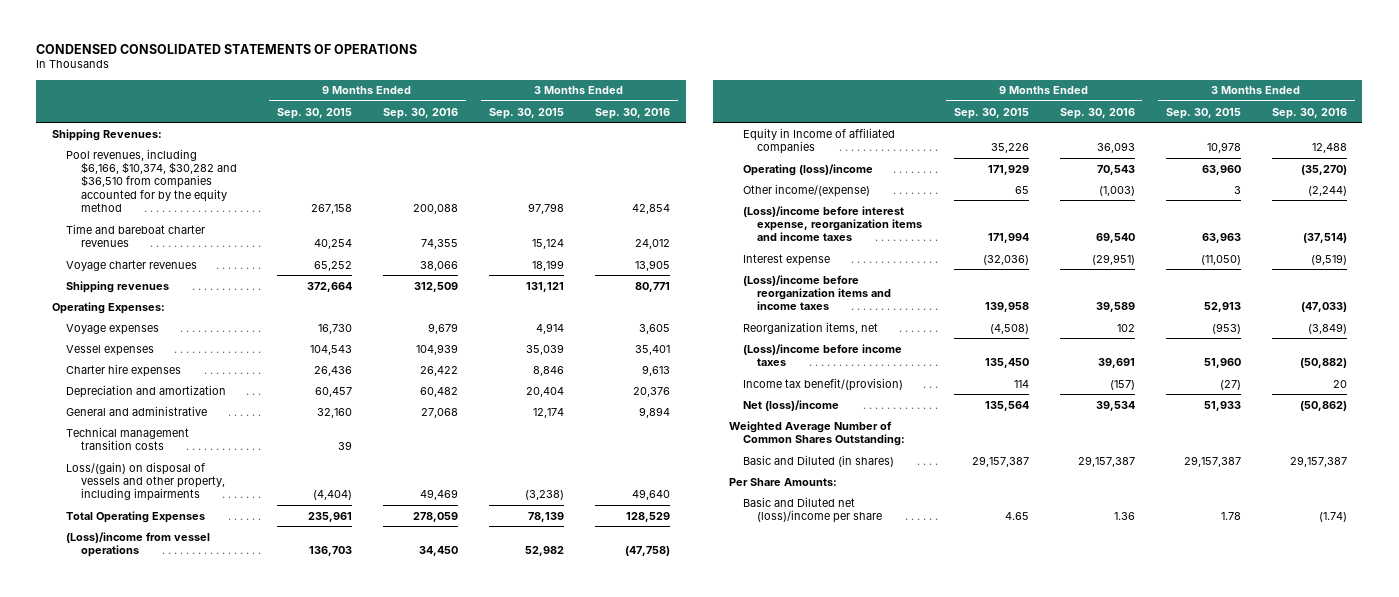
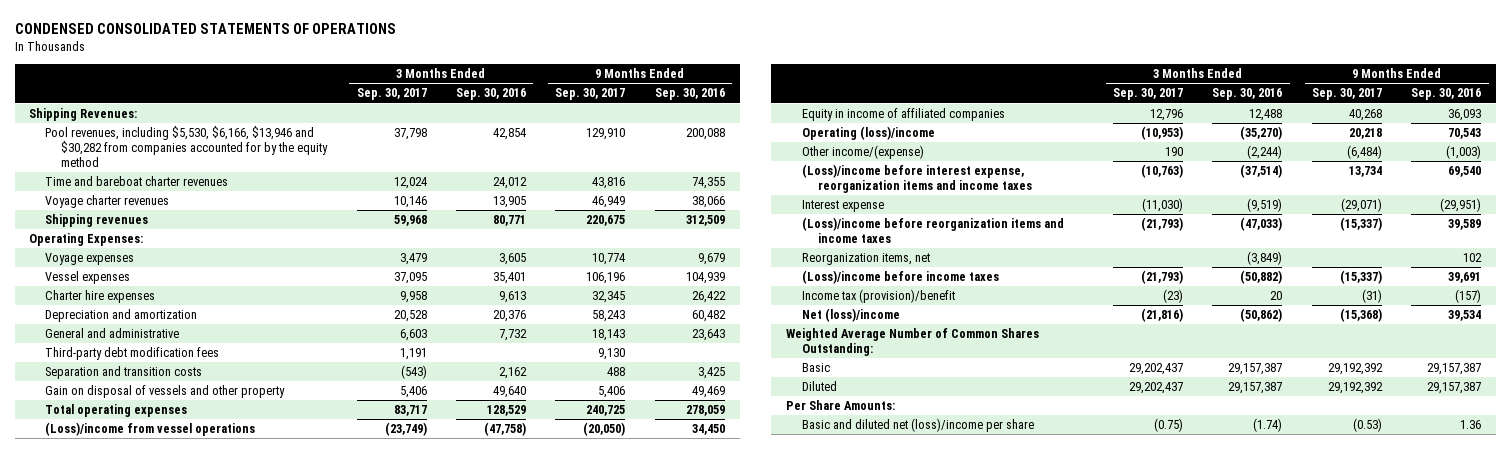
- | 9 Months Ended Sep. 30, 2015 | 9 Months Ended Sep. 30, 2016 | 3 Months Ended Sep. 30, 2015 | 3 Months Ended Sep. 30, 2016
+ | 3 Months Ended Sep. 30, 2017 | 3 Months Ended Sep. 30, 2016 | 9 Months Ended Sep. 30, 2017 | 9 Months Ended Sep. 30, 2016
- Pool revenues, including $6,166, $10,374, $30,282 and $36,510 from companies accounted for by the equity method | 267,158 | 200,088 | 97,798 | 42,854
+ Pool revenues, including $5,530, $6,166, $13,946 and $30,282 from companies accounted for by the equity method | 37,798 | 42,854 | 129,910 | 200,088
- General and administrative | 32,160 | 27,068 | 12,174 | 9,894
- Technical management transition costs | 39 | | |
- Loss/(gain) on disposal of vessels and other property, including impairments | (4,404) | 49,469 | (3,238) | 49,640
- Total Operating Expenses | 235,961 | 278,059 | 78,139 | 128,529
+ General and administrative | 6,603 | 7,732 | 18,143 | 23,643
+ Third-party debt modification fees | 1,191 | | 9,130 |
+ Separation and transition costs | (543) | 2,162 | 488 | 3,425
+ Gain on disposal of vessels and other property | 5,406 | 49,640 | 5,406 | 49,469
+ Total operating expenses | 83,717 | 128,529 | 240,725 | 278,059
- Equity in Income of affiliated companies | 35,226 | 36,093 | 10,978 | 12,488
+ Equity in income of affiliated companies | 12,796 | 12,488 | 40,268 | 36,093
- Income tax benefit/(provision) | 114 | (157) | (27) | 20
+ Income tax (provision)/benefit | (23) | 20 | (31) | (157)
- Basic and Diluted (in shares) | 29,157,387 | 29,157,387 | 29,157,387 | 29,157,387
+ Basic | 29,202,437 | 29,157,387 | 29,192,392 | 29,157,387
+ Diluted | 29,202,437 | 29,157,387 | 29,192,392 | 29,157,387
- Basic and Diluted net (loss)/income per share | 4.65 | 1.36 | 1.78 | (1.74)
+ Basic and diluted net (loss)/income per share | (0.75) | (1.74) | (0.53) | 1.36

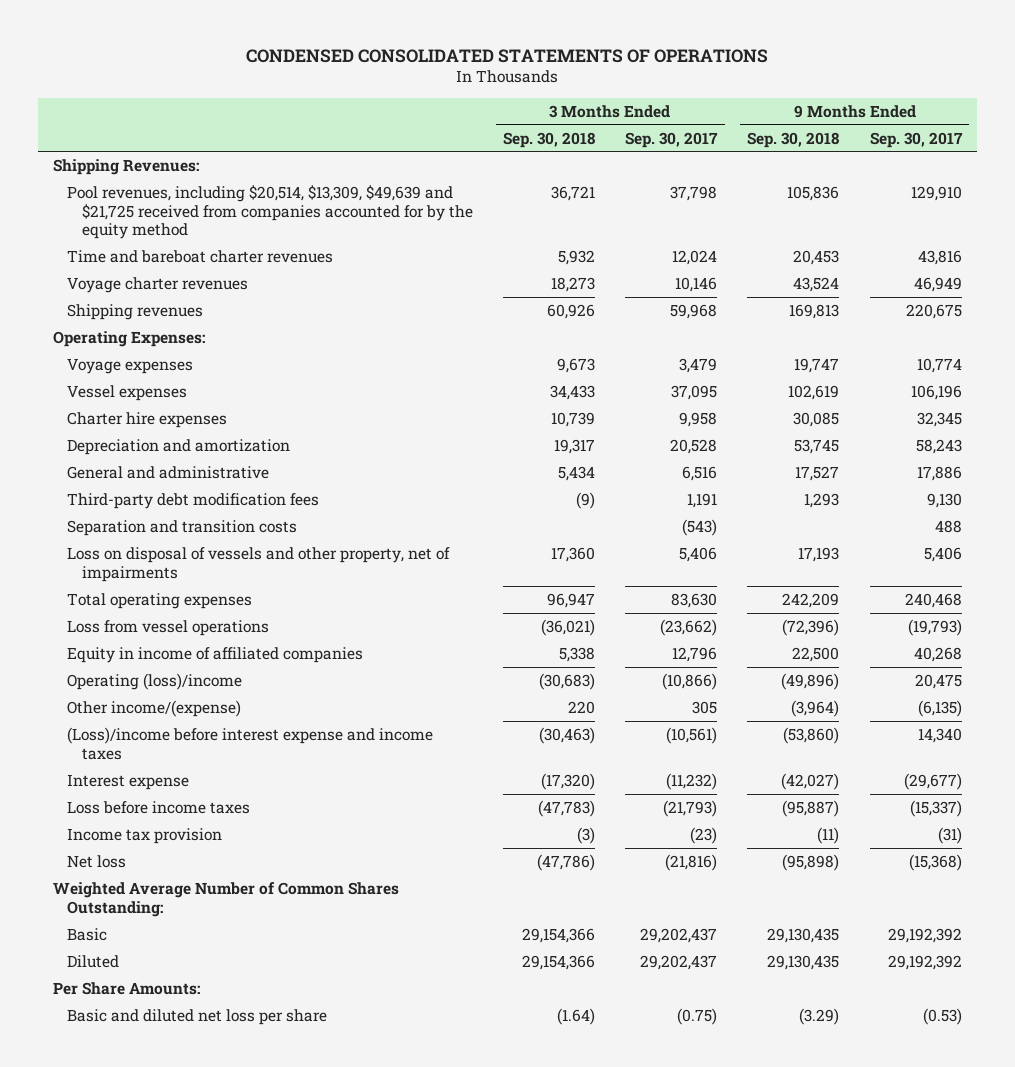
- | 3 Months Ended Sep. 30, 2017 | 3 Months Ended Sep. 30, 2016 | 9 Months Ended Sep. 30, 2017 | 9 Months Ended Sep. 30, 2016
+ | 3 Months Ended Sep. 30, 2018 | 3 Months Ended Sep. 30, 2017 | 9 Months Ended Sep. 30, 2018 | 9 Months Ended Sep. 30, 2017
- Pool revenues, including $5,530, $6,166, $13,946 and $30,282 from companies accounted for by the equity method | 37,798 | 42,854 | 129,910 | 200,088
+ Pool revenues, including $20,514, $13,309, $49,639 and $21,725 received from companies accounted for by the equity method | 36,721 | 37,798 | 105,836 | 129,910
- General and administrative | 6,603 | 7,732 | 18,143 | 23,643
+ General and administrative | 5,434 | 6,516 | 17,527 | 17,886
- Gain on disposal of vessels and other property | 5,406 | 49,640 | 5,406 | 49,469
- Total operating expenses | 83,717 | 128,529 | 240,725 | 278,059
- (Loss)/income from vessel operations | (23,749) | (47,758) | (20,050) | 34,450
+ Loss on disposal of vessels and other property, net of impairments | 17,360 | 5,406 | 17,193 | 5,406
+ Total operating expenses | 96,947 | 83,630 | 242,209 | 240,468
+ Loss from vessel operations | (36,021) | (23,662) | (72,396) | (19,793)
- Operating (loss)/income | (10,953) | (35,270) | 20,218 | 70,543
- Other income/(expense) | 190 | (2,244) | (6,484) | (1,003)
- (Loss)/income before interest expense, reorganization items and income taxes | (10,763) | (37,514) | 13,734 | 69,540
- Interest expense | (11,030) | (9,519) | (29,071) | (29,951)
- (Loss)/income before reorganization items and income taxes | (21,793) | (47,033) | (15,337) | 39,589
- Reorganization items, net | | (3,849) | | 102
- (Loss)/income before income taxes | (21,793) | (50,882) | (15,337) | 39,691
- Income tax (provision)/benefit | (23) | 20 | (31) | (157)
- Net (loss)/income | (21,816) | (50,862) | (15,368) | 39,534
+ Operating (loss)/income | (30,683) | (10,866) | (49,896) | 20,475
+ Other income/(expense) | 220 | 305 | (3,964) | (6,135)
+ (Loss)/income before interest expense and income taxes | (30,463) | (10,561) | (53,860) | 14,340
+ Interest expense | (17,320) | (11,232) | (42,027) | (29,677)
+ Loss before income taxes | (47,783) | (21,793) | (95,887) | (15,337)
+ Income tax provision | (3) | (23) | (11) | (31)
+ Net loss | (47,786) | (21,816) | (95,898) | (15,368)
- Basic and diluted net (loss)/income per share | (0.75) | (1.74) | (0.53) | 1.36
+ Basic and diluted net loss per share | (1.64) | (0.75) | (3.29) | (0.53)

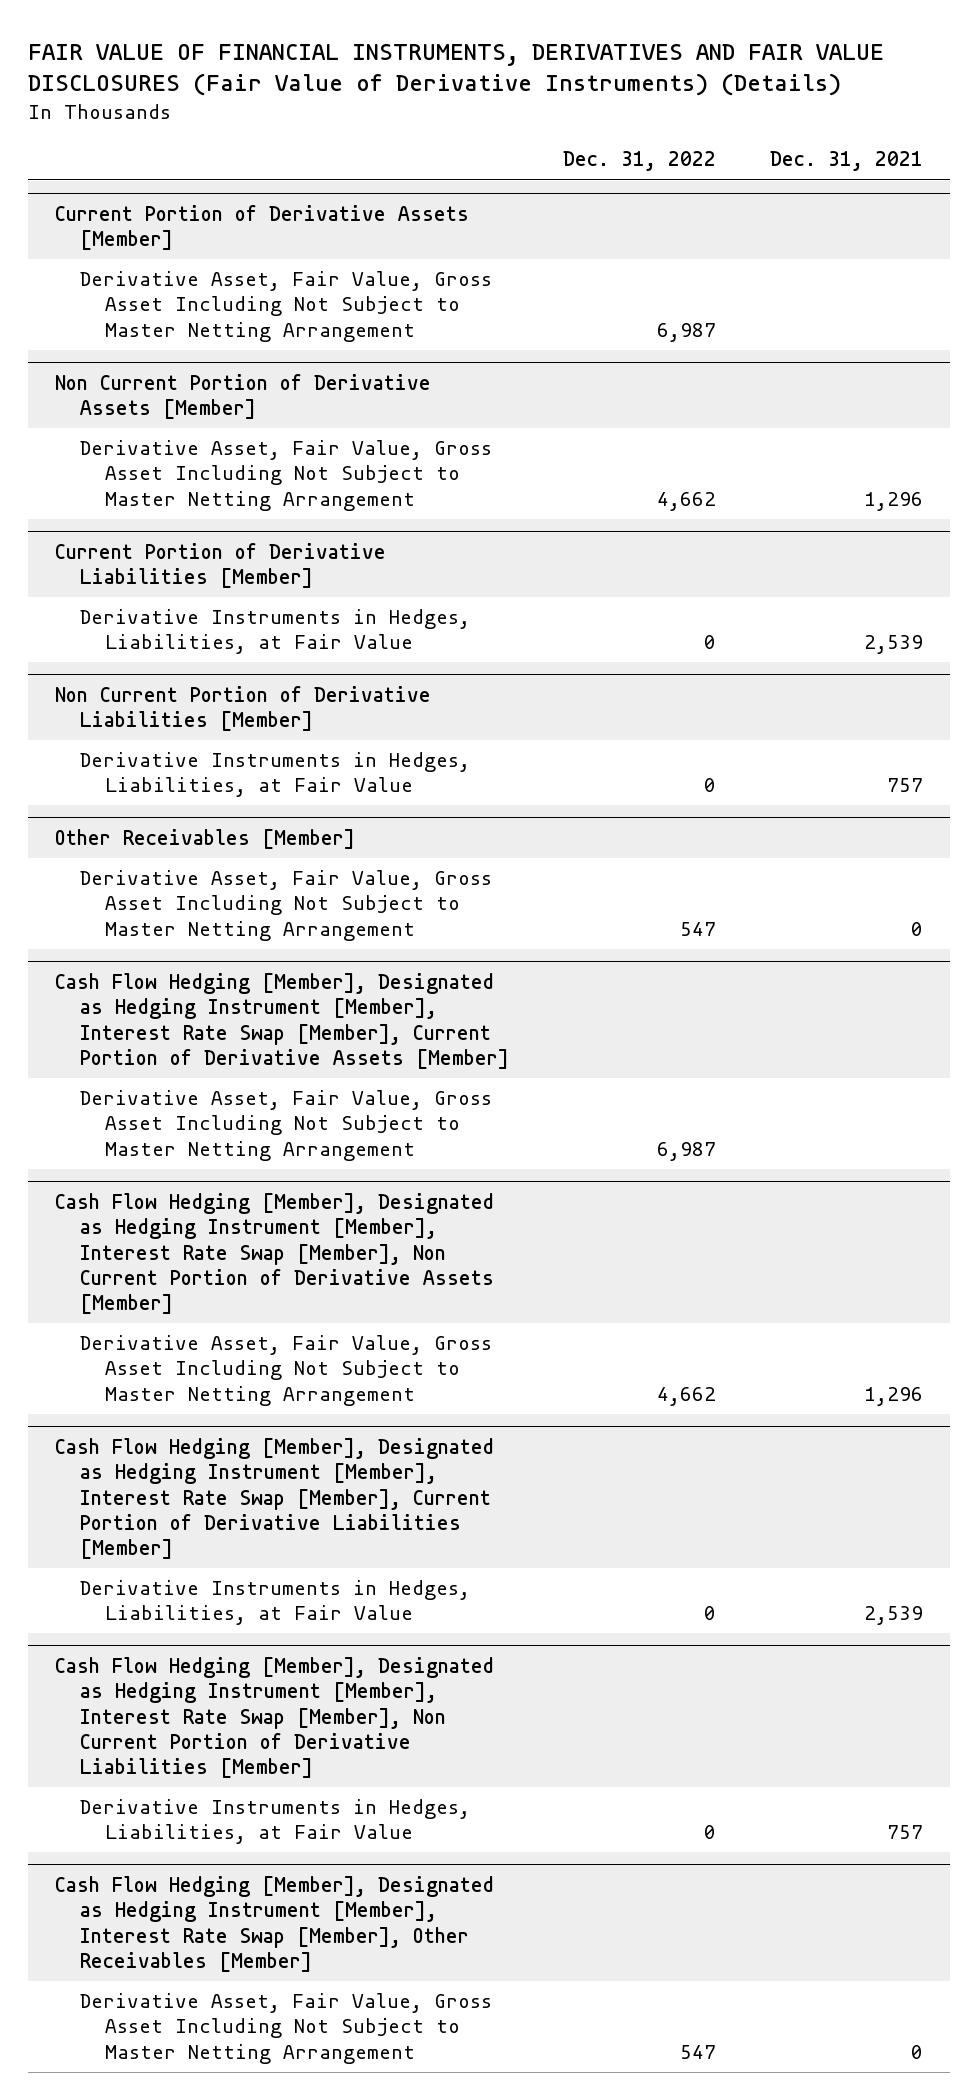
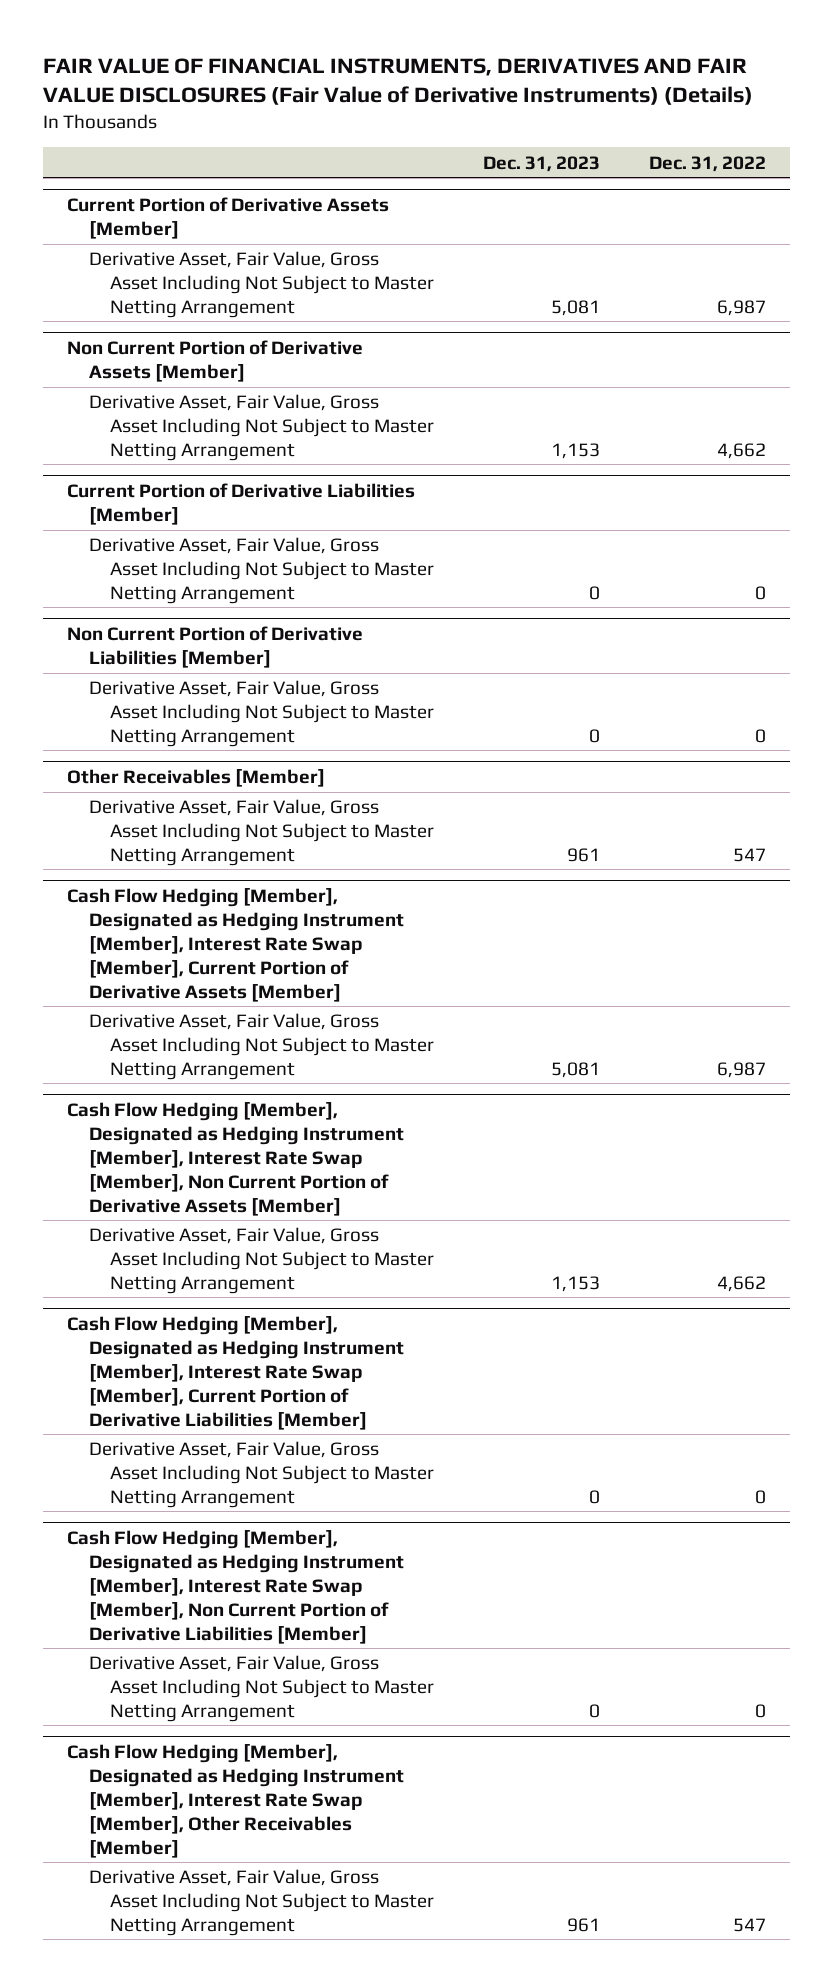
- | Dec. 31, 2022 | Dec. 31, 2021
+ | Dec. 31, 2023 | Dec. 31, 2022
@ Current Portion of Derivative Liabilities [Member]
- Derivative Instruments in Hedges, Liabilities, at Fair Value | 0 | 2,539
+ Derivative Asset, Fair Value, Gross Asset Including Not Subject to Master Netting Arrangement | 0 | 0
@ Non Current Portion of Derivative Liabilities [Member]
- Derivative Instruments in Hedges, Liabilities, at Fair Value | 0 | 757
+ Derivative Asset, Fair Value, Gross Asset Including Not Subject to Master Netting Arrangement | 0 | 0
@ Cash Flow Hedging [Member], Designated as Hedging Instrument [Member], Interest Rate Swap [Member], Current Portion of Derivative Liabilities [Member]
- Derivative Instruments in Hedges, Liabilities, at Fair Value | 0 | 2,539
+ Derivative Asset, Fair Value, Gross Asset Including Not Subject to Master Netting Arrangement | 0 | 0
@ Cash Flow Hedging [Member], Designated as Hedging Instrument [Member], Interest Rate Swap [Member], Non Current Portion of Derivative Liabilities [Member]
- Derivative Instruments in Hedges, Liabilities, at Fair Value | 0 | 757
+ Derivative Asset, Fair Value, Gross Asset Including Not Subject to Master Netting Arrangement | 0 | 0

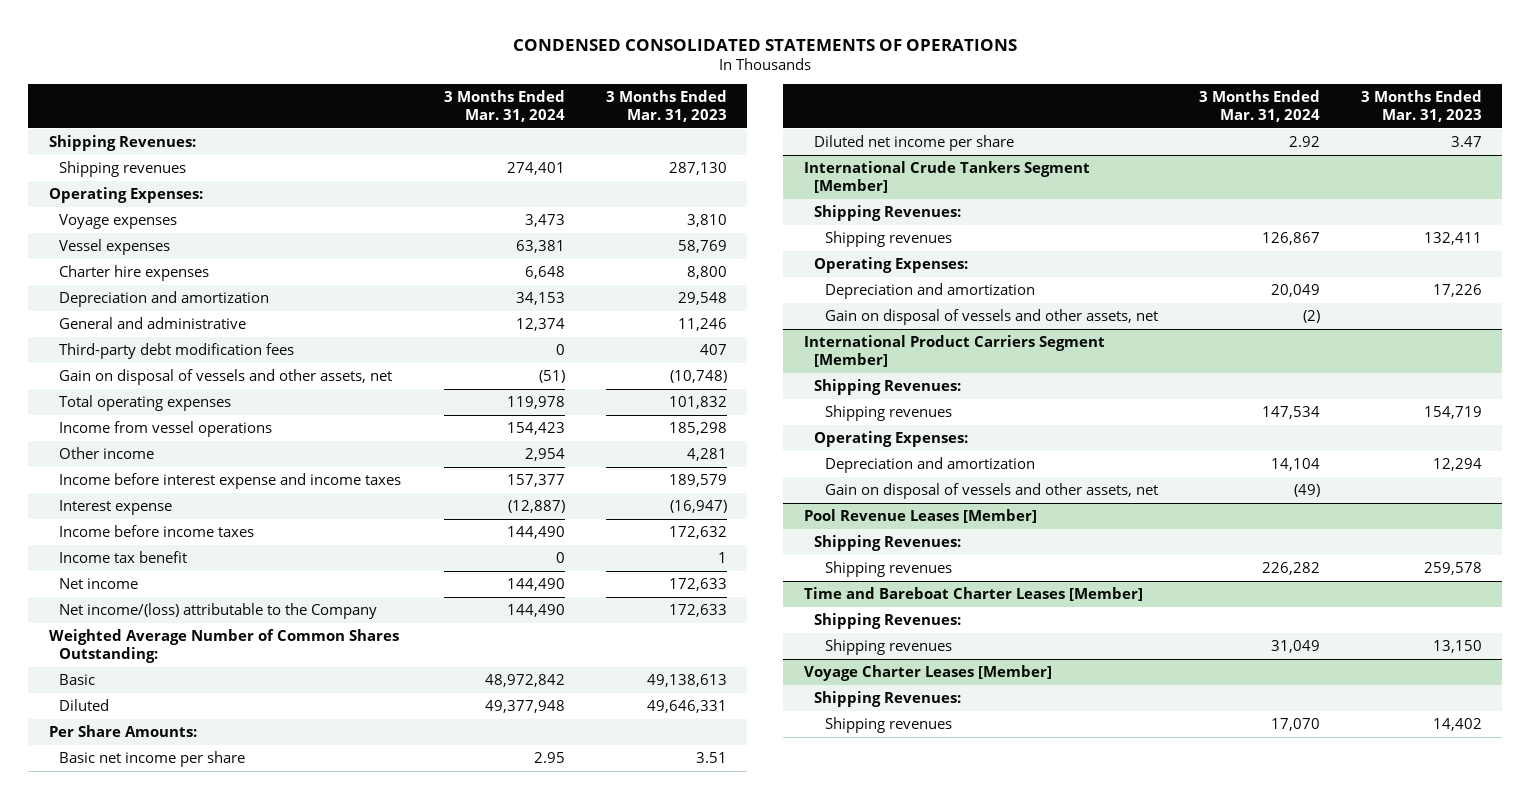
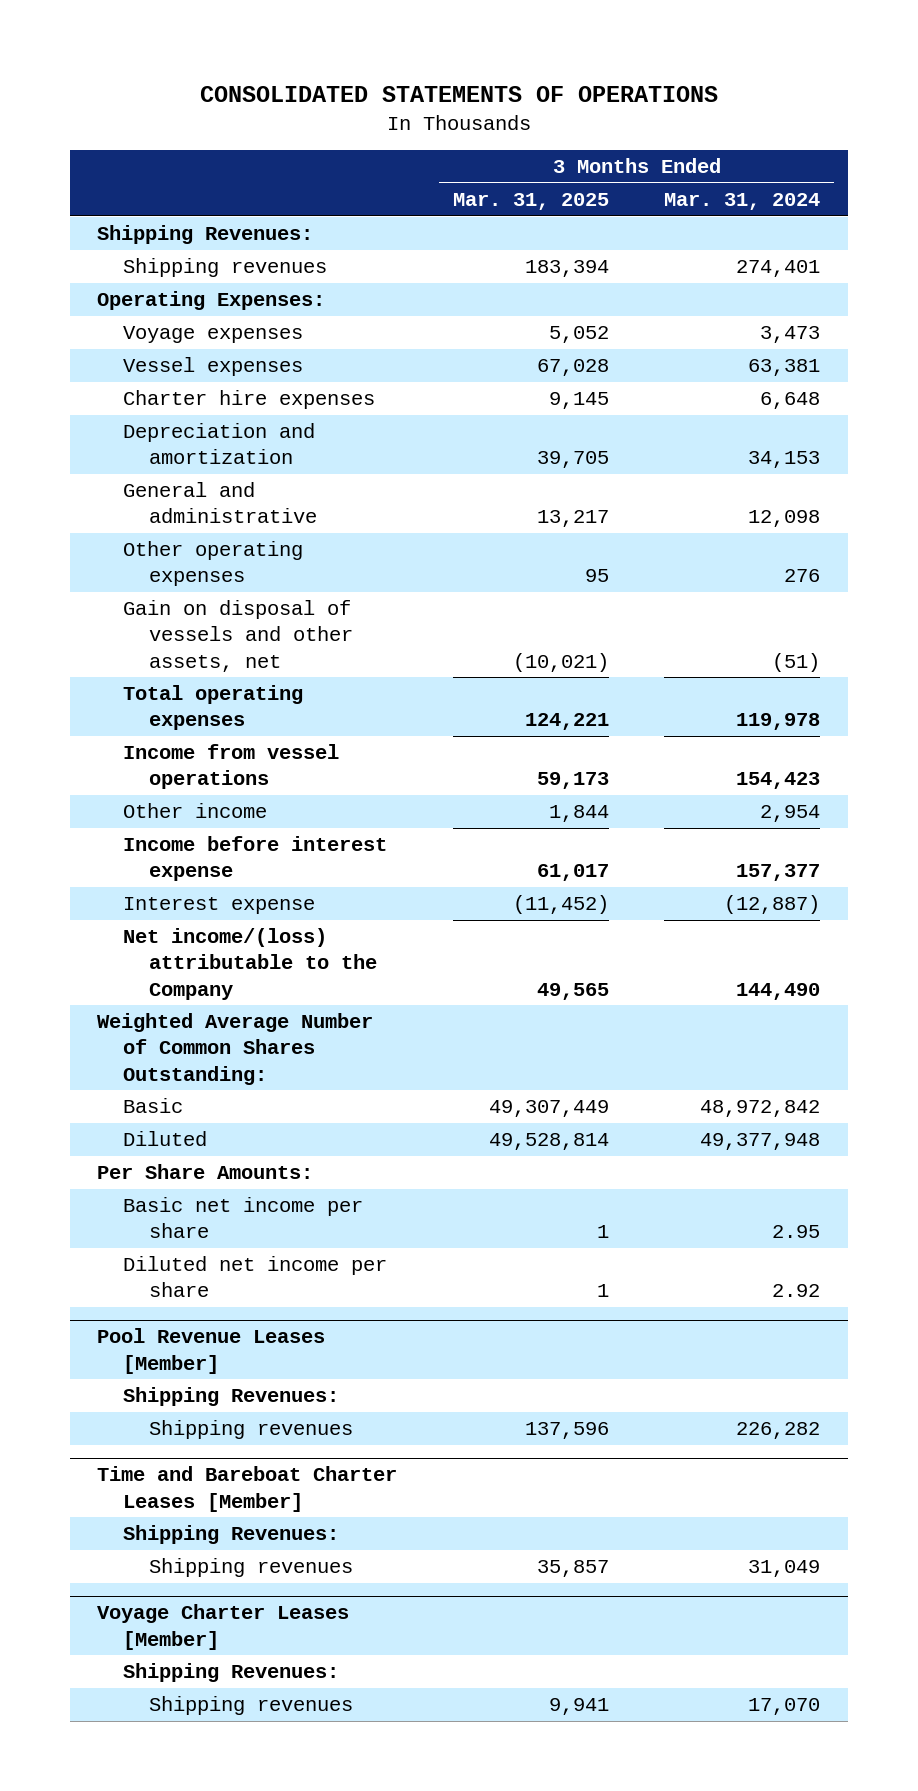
- CONDENSED CONSOLIDATED STATEMENTS OF OPERATIONS
+ CONSOLIDATED STATEMENTS OF OPERATIONS
- | 3 Months Ended Mar. 31, 2024 | 3 Months Ended Mar. 31, 2023
+ | 3 Months Ended Mar. 31, 2025 | 3 Months Ended Mar. 31, 2024
- General and administrative | 12,374 | 11,246
- Third-party debt modification fees | 0 | 407
+ General and administrative | 13,217 | 12,098
+ Other operating expenses | 95 | 276
- Income before interest expense and income taxes | 157,377 | 189,579
+ Income before interest expense | 61,017 | 157,377
- Income before income taxes | 144,490 | 172,632
- Income tax benefit | 0 | 1
- Net income | 144,490 | 172,633
- International Crude Tankers Segment [Member]
- Shipping Revenues:
- Shipping revenues | 126,867 | 132,411
- Operating Expenses:
- Depreciation and amortization | 20,049 | 17,226
- Gain on disposal of vessels and other assets, net | (2) |
- International Product Carriers Segment [Member]
- Shipping Revenues:
- Shipping revenues | 147,534 | 154,719
- Operating Expenses:
- Depreciation and amortization | 14,104 | 12,294
- Gain on disposal of vessels and other assets, net | (49) |

